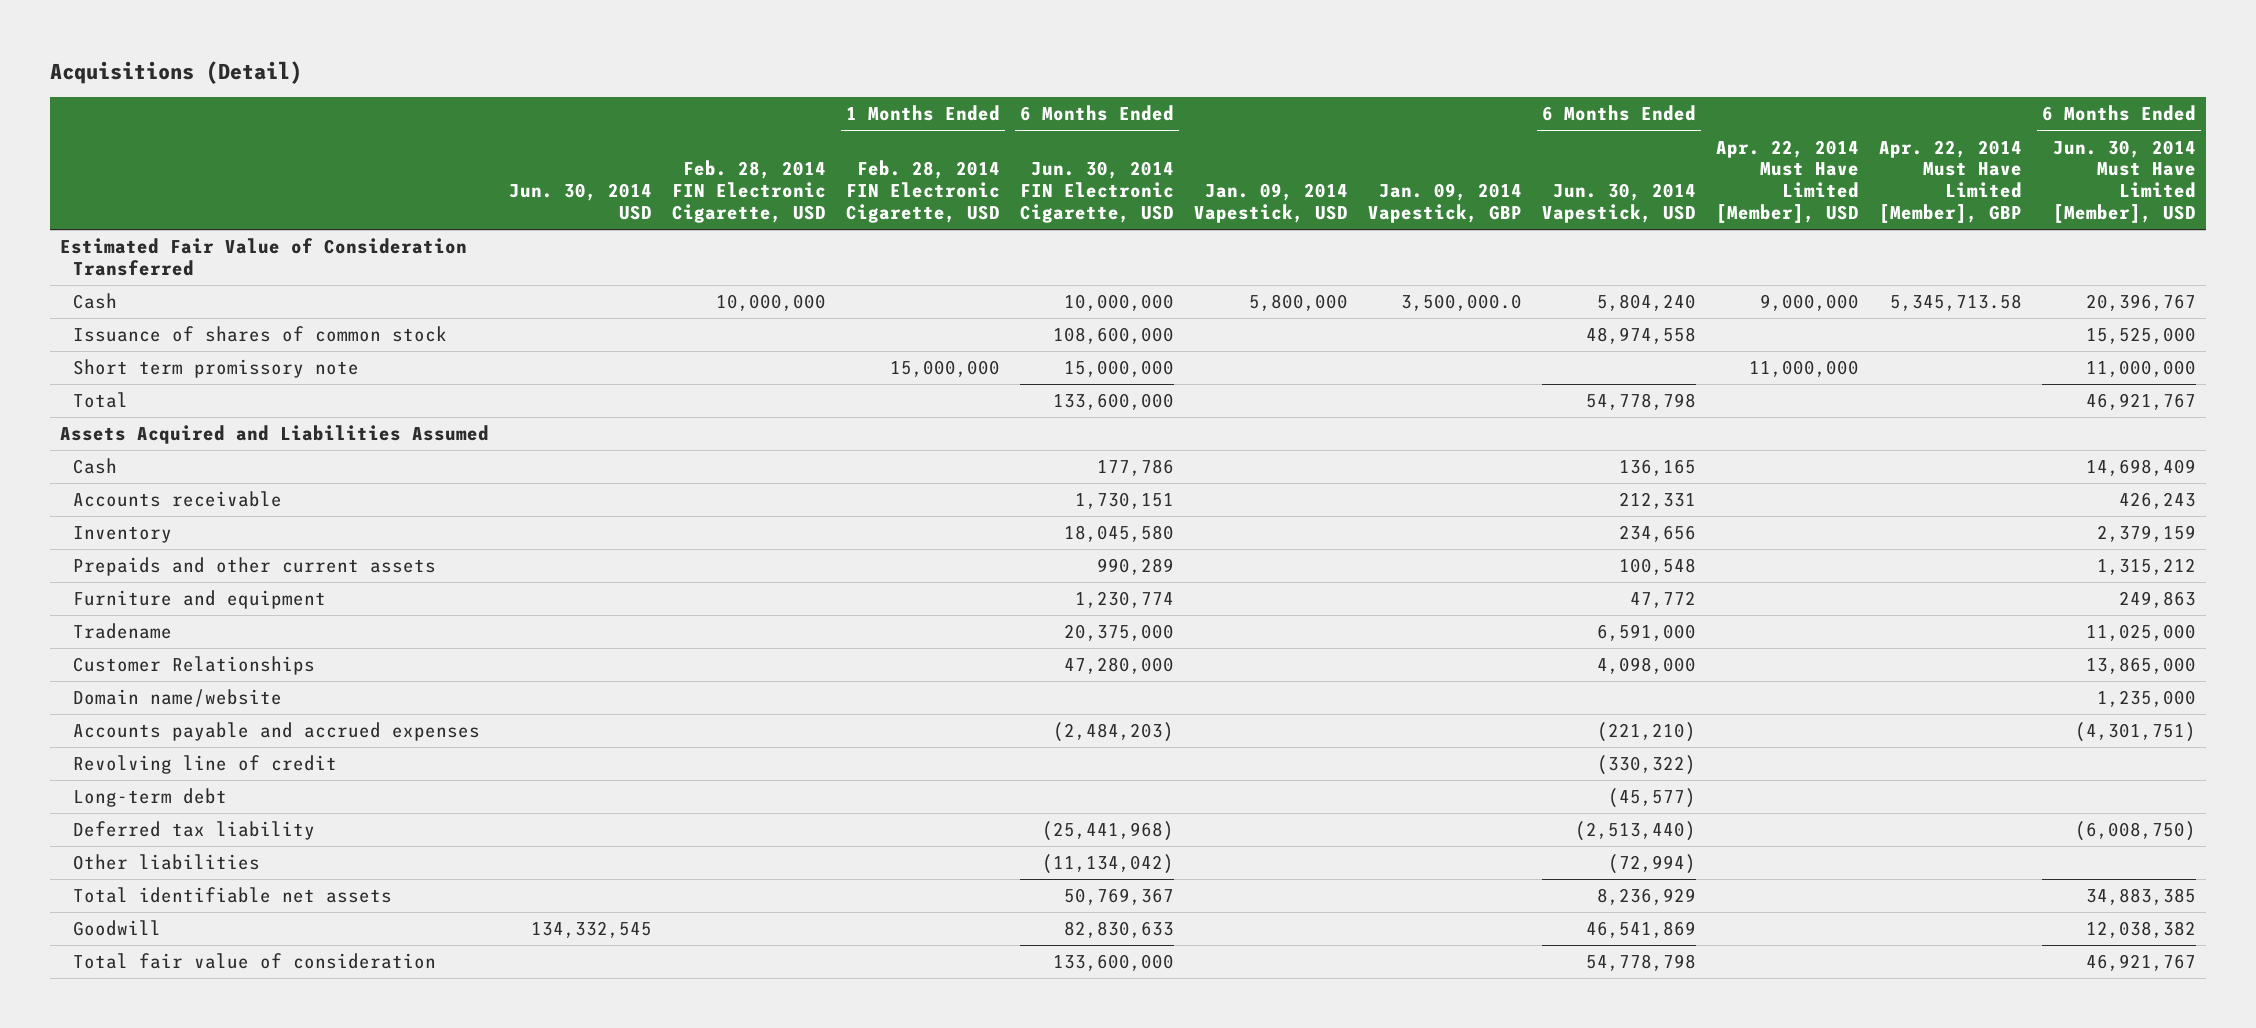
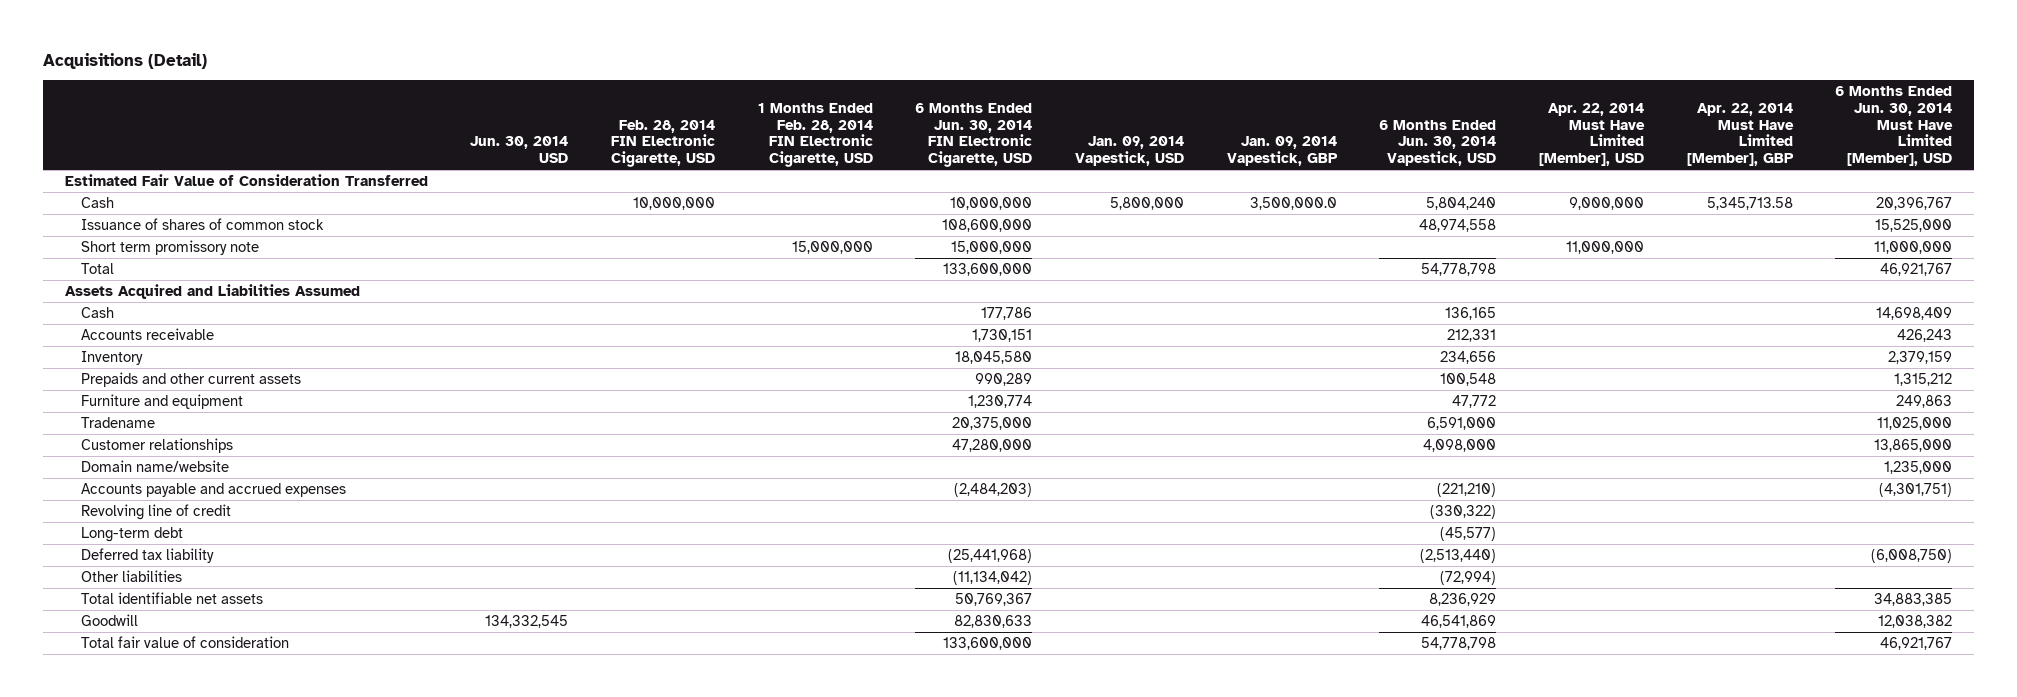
- Customer Relationships | | | | 47,280,000 | | | 4,098,000 | | | 13,865,000
+ Customer relationships | | | | 47,280,000 | | | 4,098,000 | | | 13,865,000

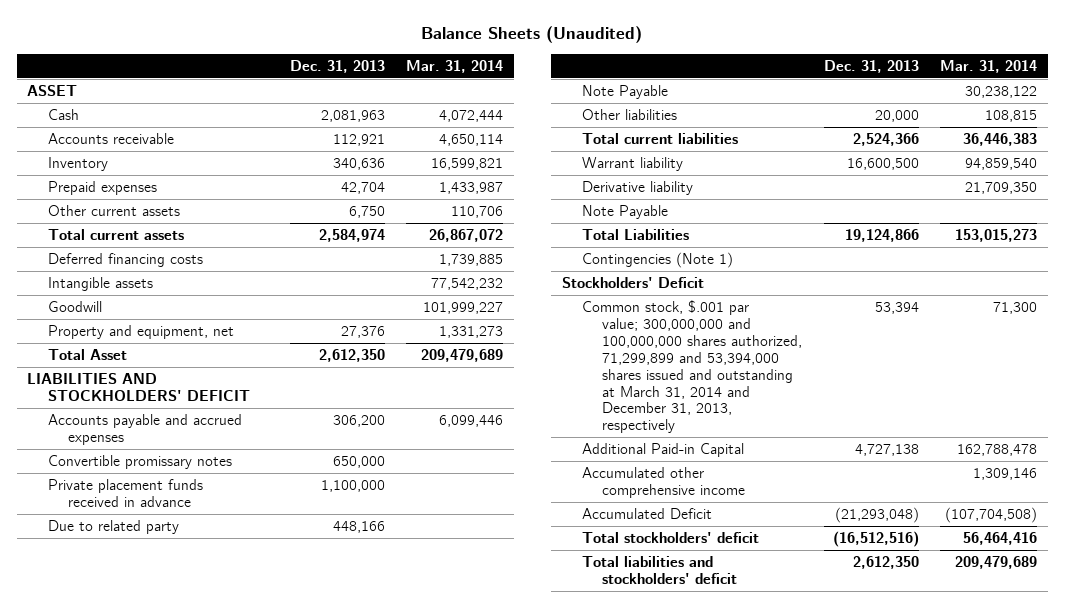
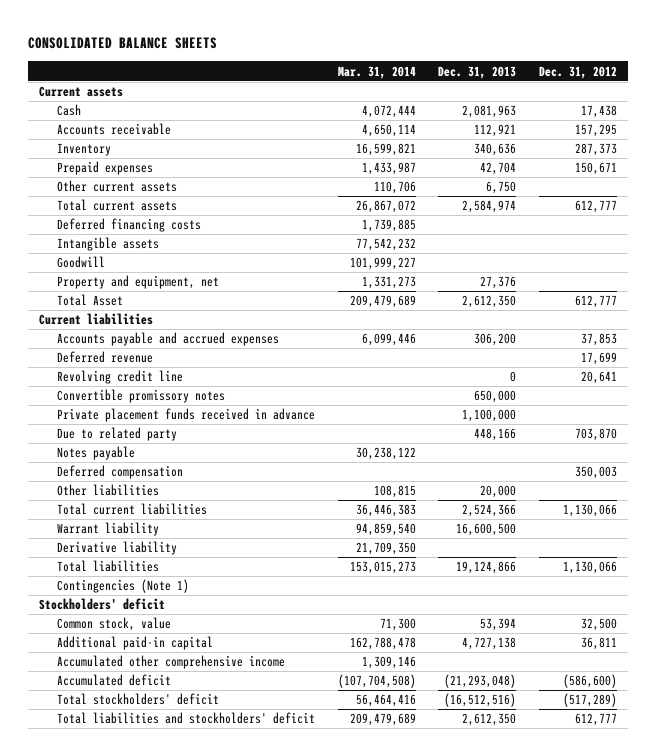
- Balance Sheets (Unaudited)
+ CONSOLIDATED BALANCE SHEETS
- | Dec. 31, 2013 | Mar. 31, 2014
+ | Mar. 31, 2014 | Dec. 31, 2013 | Dec. 31, 2012
- ASSET
+ Current assets
- LIABILITIES AND STOCKHOLDERS' DEFICIT
+ Current liabilities
- Convertible promissary notes | 650,000 |
+ Deferred revenue | | | 17,699
+ Revolving credit line | | 0 | 20,641
+ Convertible promissory notes | | 650,000 |
- Note Payable | | 30,238,122
+ Notes payable | 30,238,122 | |
+ Deferred compensation | | | 350,003
- Note Payable
- Total Liabilities | 19,124,866 | 153,015,273
+ Total liabilities | 153,015,273 | 19,124,866 | 1,130,066
- Stockholders' Deficit
- Common stock, $.001 par value; 300,000,000 and 100,000,000 shares authorized, 71,299,899 and 53,394,000 shares issued and outstanding at March 31, 2014 and December 31, 2013, respectively | 53,394 | 71,300
- Additional Paid-in Capital | 4,727,138 | 162,788,478
+ Stockholders' deficit
+ Common stock, value | 71,300 | 53,394 | 32,500
+ Additional paid-in capital | 162,788,478 | 4,727,138 | 36,811
- Accumulated Deficit | (21,293,048) | (107,704,508)
+ Accumulated deficit | (107,704,508) | (21,293,048) | (586,600)

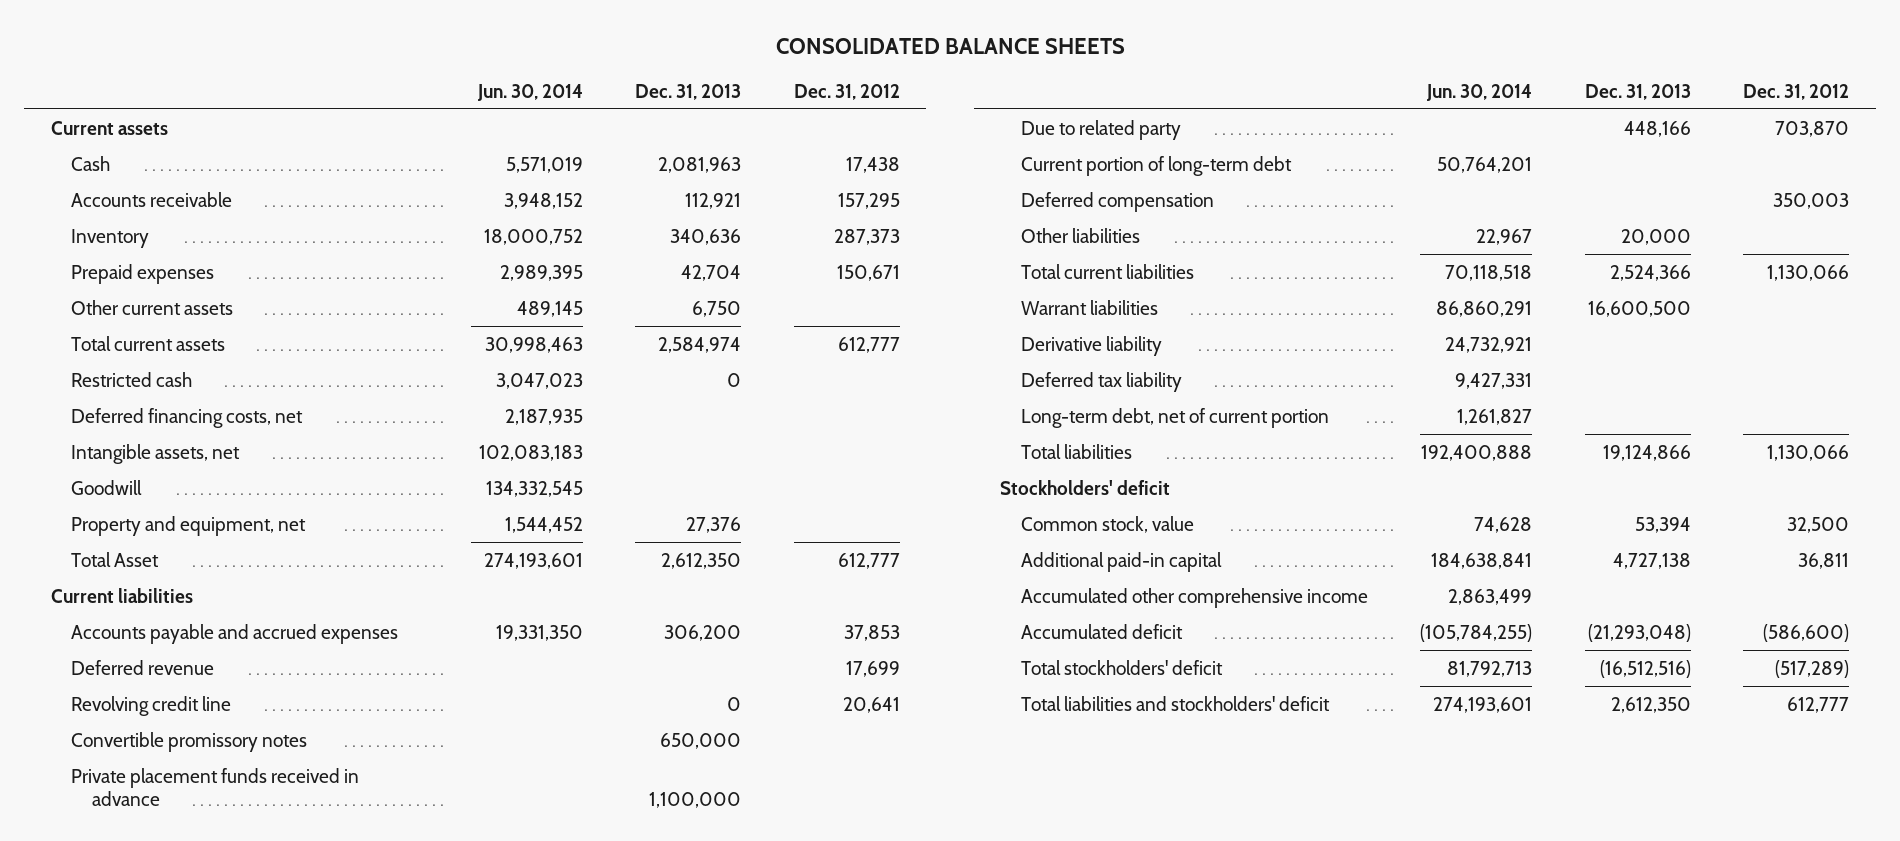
- | Mar. 31, 2014 | Dec. 31, 2013 | Dec. 31, 2012
+ | Jun. 30, 2014 | Dec. 31, 2013 | Dec. 31, 2012
- Deferred financing costs | 1,739,885 | |
- Intangible assets | 77,542,232 | |
+ Restricted cash | 3,047,023 | 0 |
+ Deferred financing costs, net | 2,187,935 | |
+ Intangible assets, net | 102,083,183 | |
- Notes payable | 30,238,122 | |
+ Current portion of long-term debt | 50,764,201 | |
- Warrant liability | 94,859,540 | 16,600,500 |
+ Warrant liabilities | 86,860,291 | 16,600,500 |
+ Deferred tax liability | 9,427,331 | |
+ Long-term debt, net of current portion | 1,261,827 | |
- Contingencies (Note 1)

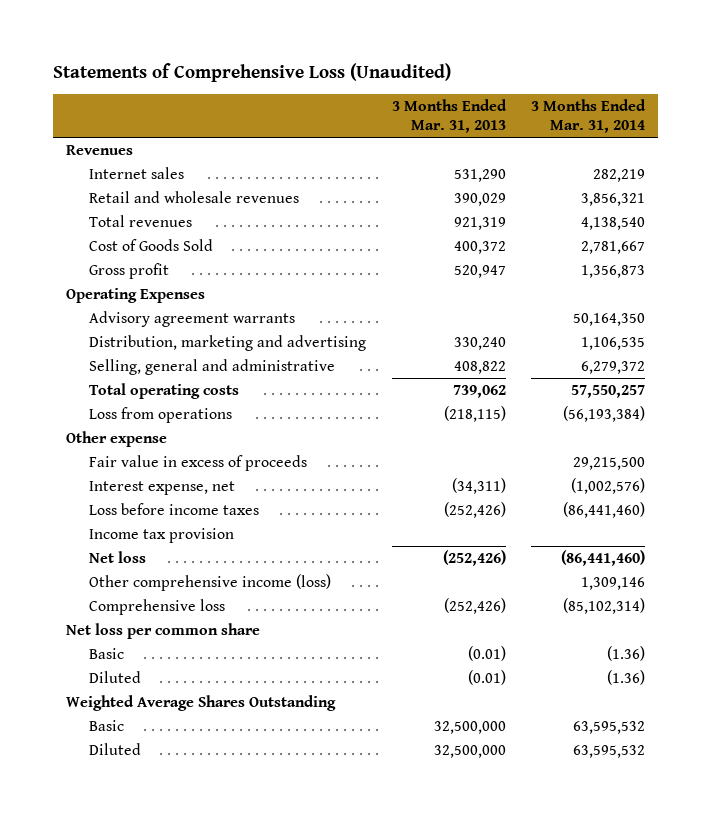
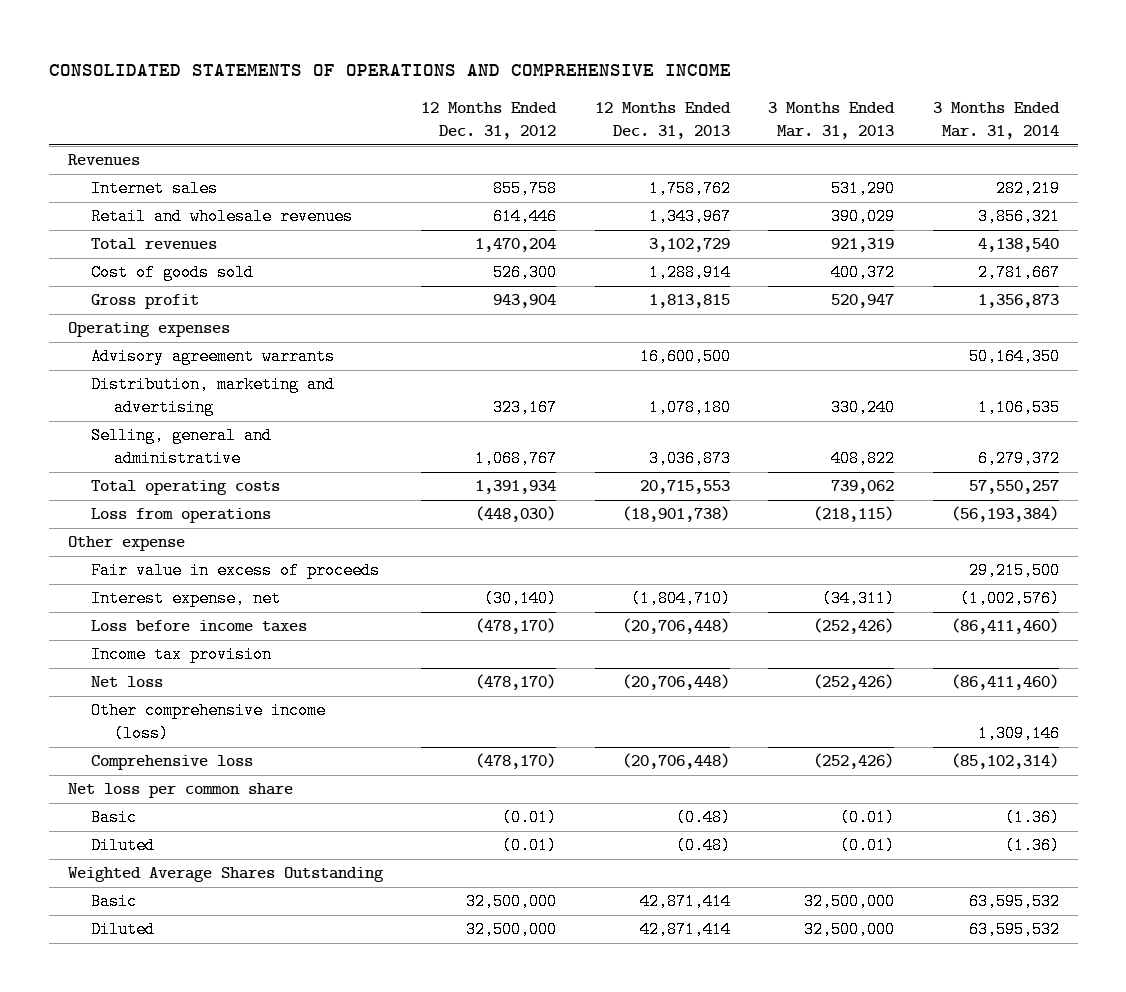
- Statements of Comprehensive Loss (Unaudited)
+ CONSOLIDATED STATEMENTS OF OPERATIONS AND COMPREHENSIVE INCOME
- | 3 Months Ended Mar. 31, 2013 | 3 Months Ended Mar. 31, 2014
+ | 12 Months Ended Dec. 31, 2012 | 12 Months Ended Dec. 31, 2013 | 3 Months Ended Mar. 31, 2013 | 3 Months Ended Mar. 31, 2014
- Cost of Goods Sold | 400,372 | 2,781,667
+ Cost of goods sold | 526,300 | 1,288,914 | 400,372 | 2,781,667
- Operating Expenses
+ Operating expenses
- Loss before income taxes | (252,426) | (86,441,460)
+ Loss before income taxes | (478,170) | (20,706,448) | (252,426) | (86,411,460)
- Net loss | (252,426) | (86,441,460)
+ Net loss | (478,170) | (20,706,448) | (252,426) | (86,411,460)

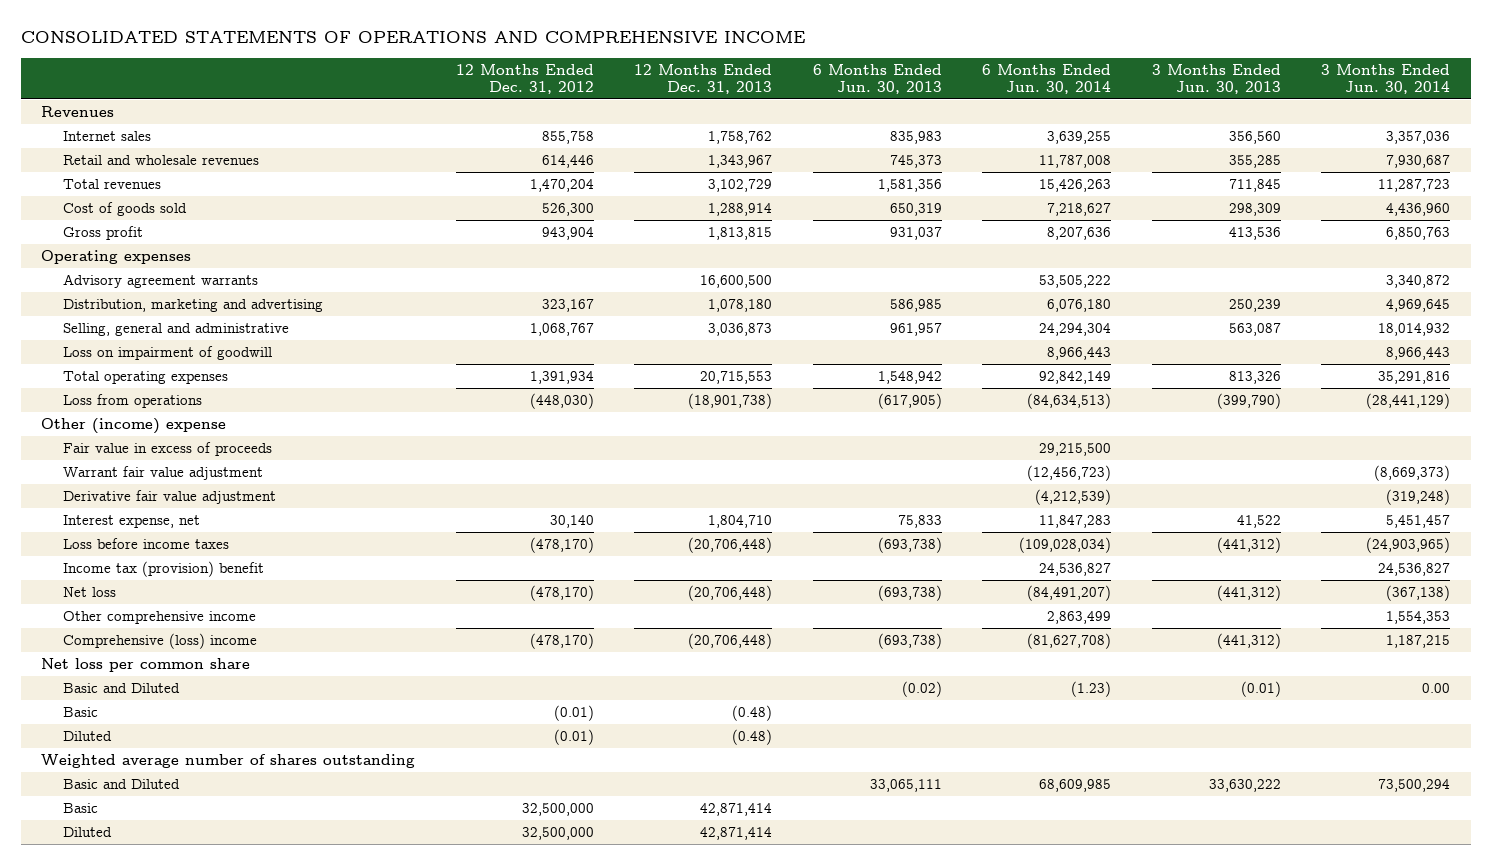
- | 12 Months Ended Dec. 31, 2012 | 12 Months Ended Dec. 31, 2013 | 3 Months Ended Mar. 31, 2013 | 3 Months Ended Mar. 31, 2014
+ | 12 Months Ended Dec. 31, 2012 | 12 Months Ended Dec. 31, 2013 | 6 Months Ended Jun. 30, 2013 | 6 Months Ended Jun. 30, 2014 | 3 Months Ended Jun. 30, 2013 | 3 Months Ended Jun. 30, 2014
- Total operating costs | 1,391,934 | 20,715,553 | 739,062 | 57,550,257
+ Loss on impairment of goodwill | | | | 8,966,443 | | 8,966,443
+ Total operating expenses | 1,391,934 | 20,715,553 | 1,548,942 | 92,842,149 | 813,326 | 35,291,816
- Other expense
+ Other (income) expense
- Interest expense, net | (30,140) | (1,804,710) | (34,311) | (1,002,576)
+ Warrant fair value adjustment | | | | (12,456,723) | | (8,669,373)
+ Derivative fair value adjustment | | | | (4,212,539) | | (319,248)
+ Interest expense, net | 30,140 | 1,804,710 | 75,833 | 11,847,283 | 41,522 | 5,451,457
- Income tax provision
+ Income tax (provision) benefit | | | | 24,536,827 | | 24,536,827
- Other comprehensive income (loss) | | | | 1,309,146
- Comprehensive loss | (478,170) | (20,706,448) | (252,426) | (85,102,314)
+ Other comprehensive income | | | | 2,863,499 | | 1,554,353
+ Comprehensive (loss) income | (478,170) | (20,706,448) | (693,738) | (81,627,708) | (441,312) | 1,187,215
+ Basic and Diluted | | | (0.02) | (1.23) | (0.01) | 0.00
- Weighted Average Shares Outstanding
+ Weighted average number of shares outstanding
+ Basic and Diluted | | | 33,065,111 | 68,609,985 | 33,630,222 | 73,500,294

